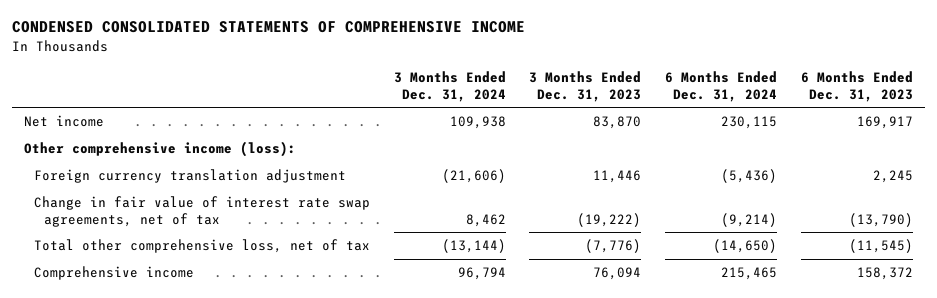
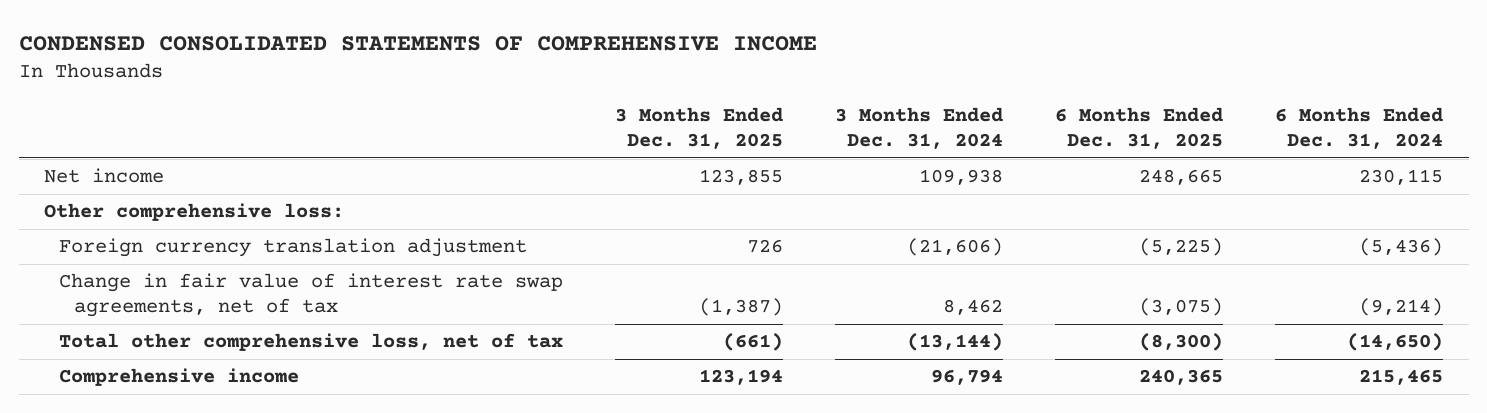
- | 3 Months Ended Dec. 31, 2024 | 3 Months Ended Dec. 31, 2023 | 6 Months Ended Dec. 31, 2024 | 6 Months Ended Dec. 31, 2023
+ | 3 Months Ended Dec. 31, 2025 | 3 Months Ended Dec. 31, 2024 | 6 Months Ended Dec. 31, 2025 | 6 Months Ended Dec. 31, 2024
- Other comprehensive income (loss):
+ Other comprehensive loss:

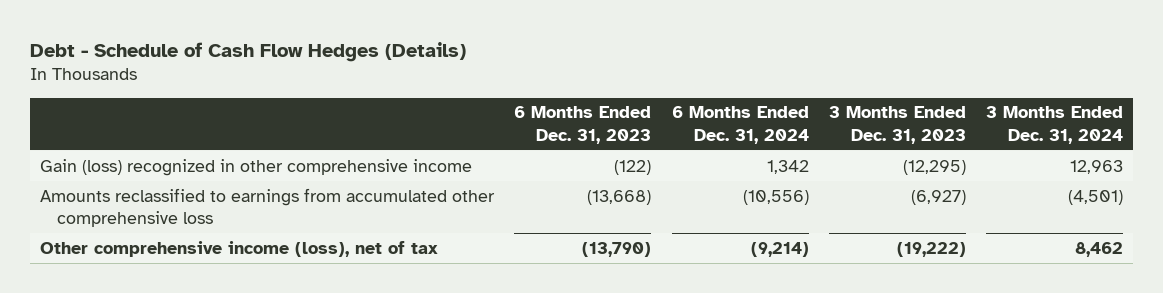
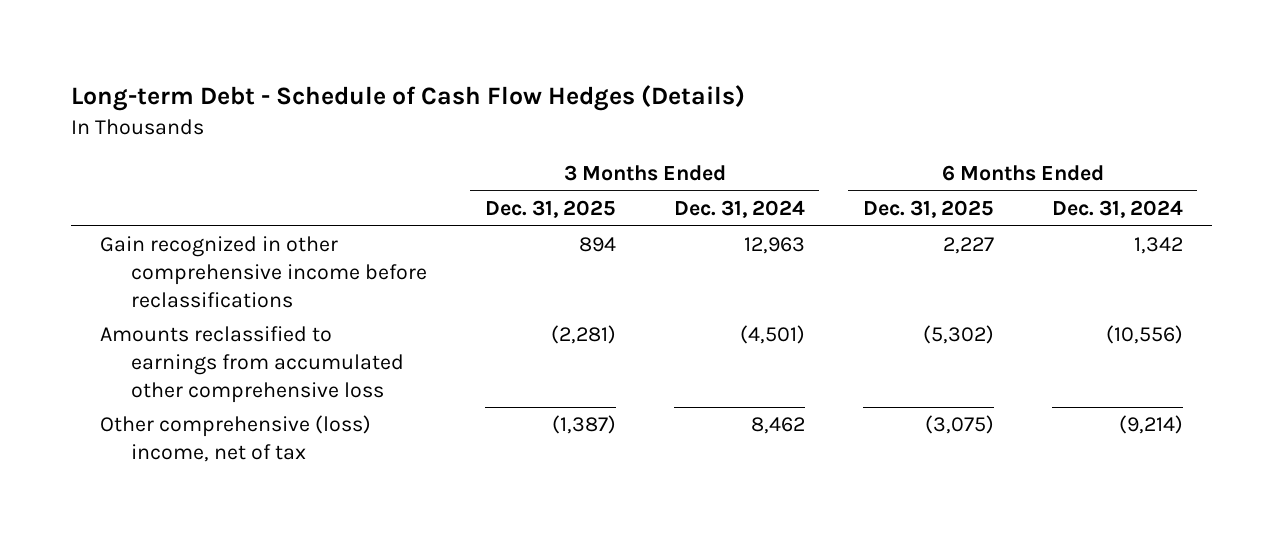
- Debt - Schedule of Cash Flow Hedges (Details)
+ Long-term Debt - Schedule of Cash Flow Hedges (Details)
- | 6 Months Ended Dec. 31, 2023 | 6 Months Ended Dec. 31, 2024 | 3 Months Ended Dec. 31, 2023 | 3 Months Ended Dec. 31, 2024
+ | 3 Months Ended Dec. 31, 2025 | 3 Months Ended Dec. 31, 2024 | 6 Months Ended Dec. 31, 2025 | 6 Months Ended Dec. 31, 2024
- Gain (loss) recognized in other comprehensive income | (122) | 1,342 | (12,295) | 12,963
+ Gain recognized in other comprehensive income before reclassifications | 894 | 12,963 | 2,227 | 1,342
- Other comprehensive income (loss), net of tax | (13,790) | (9,214) | (19,222) | 8,462
+ Other comprehensive (loss) income, net of tax | (1,387) | 8,462 | (3,075) | (9,214)

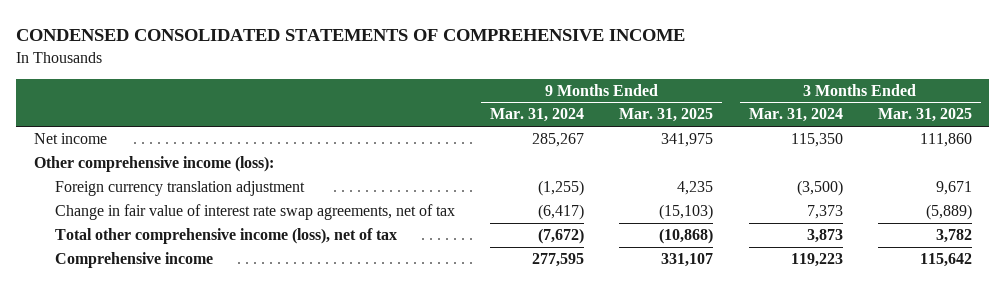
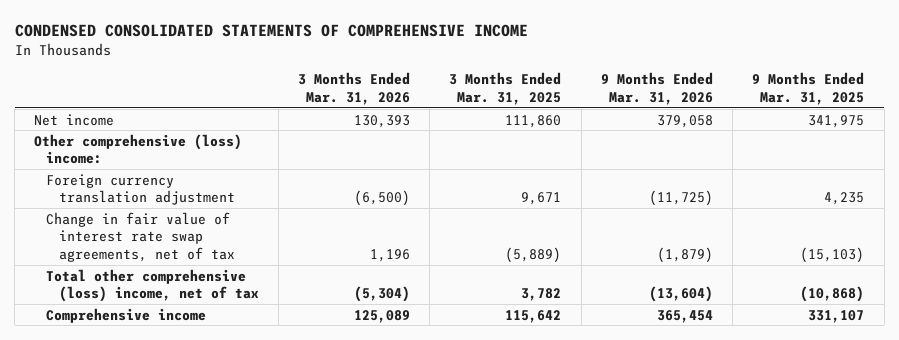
- | 9 Months Ended Mar. 31, 2024 | 9 Months Ended Mar. 31, 2025 | 3 Months Ended Mar. 31, 2024 | 3 Months Ended Mar. 31, 2025
+ | 3 Months Ended Mar. 31, 2026 | 3 Months Ended Mar. 31, 2025 | 9 Months Ended Mar. 31, 2026 | 9 Months Ended Mar. 31, 2025
- Other comprehensive income (loss):
+ Other comprehensive (loss) income:
- Total other comprehensive income (loss), net of tax | (7,672) | (10,868) | 3,873 | 3,782
+ Total other comprehensive (loss) income, net of tax | (5,304) | 3,782 | (13,604) | (10,868)

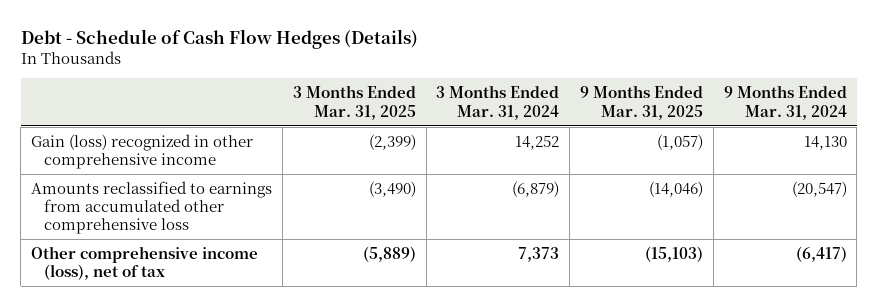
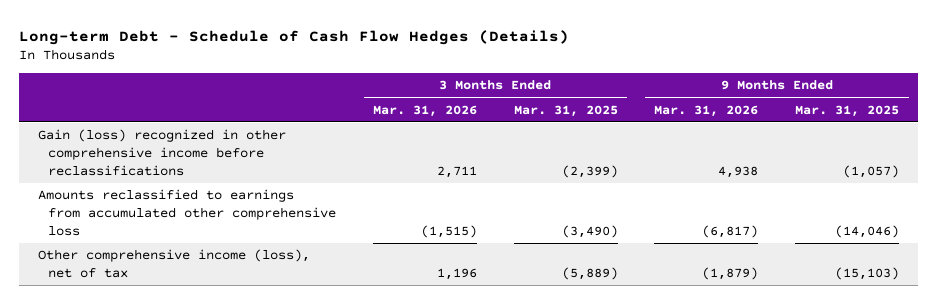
- Debt - Schedule of Cash Flow Hedges (Details)
+ Long-term Debt - Schedule of Cash Flow Hedges (Details)
- | 3 Months Ended Mar. 31, 2025 | 3 Months Ended Mar. 31, 2024 | 9 Months Ended Mar. 31, 2025 | 9 Months Ended Mar. 31, 2024
+ | 3 Months Ended Mar. 31, 2026 | 3 Months Ended Mar. 31, 2025 | 9 Months Ended Mar. 31, 2026 | 9 Months Ended Mar. 31, 2025
- Gain (loss) recognized in other comprehensive income | (2,399) | 14,252 | (1,057) | 14,130
+ Gain (loss) recognized in other comprehensive income before reclassifications | 2,711 | (2,399) | 4,938 | (1,057)

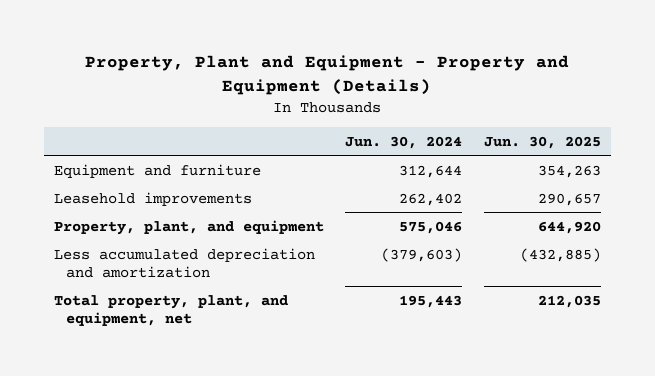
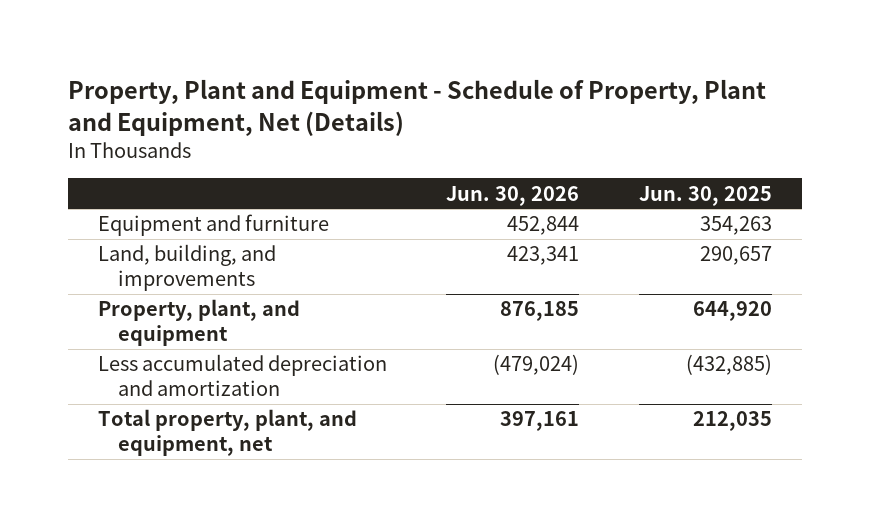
- Property, Plant and Equipment - Property and Equipment (Details)
+ Property, Plant and Equipment - Schedule of Property, Plant and Equipment, Net (Details)
- | Jun. 30, 2024 | Jun. 30, 2025
+ | Jun. 30, 2026 | Jun. 30, 2025
- Leasehold improvements | 262,402 | 290,657
+ Land, building, and improvements | 423,341 | 290,657

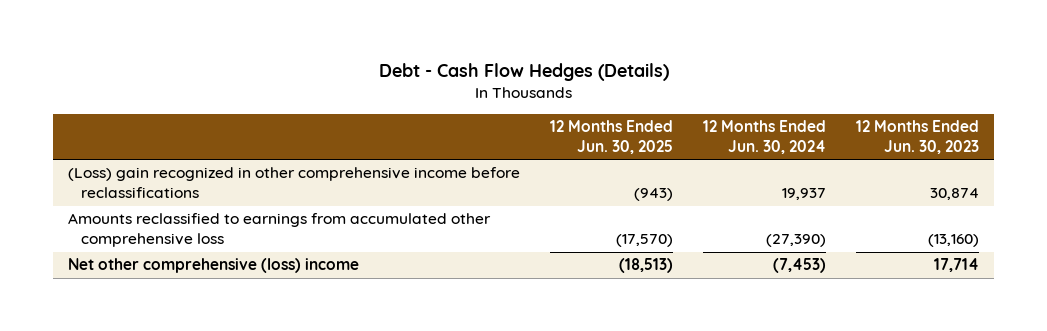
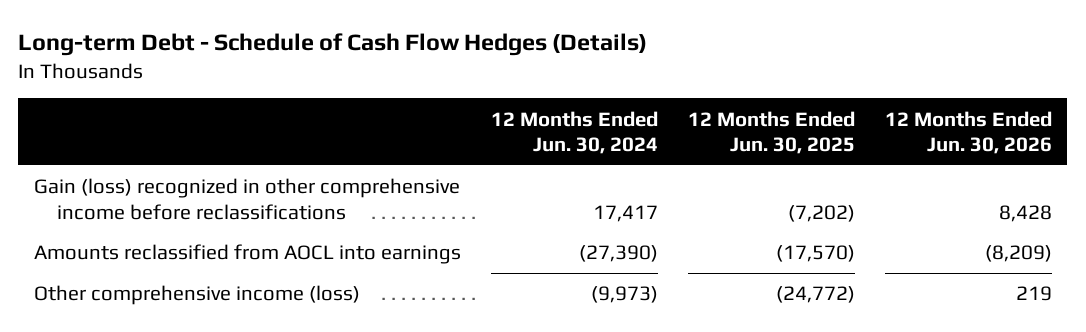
- Debt - Cash Flow Hedges (Details)
+ Long-term Debt - Schedule of Cash Flow Hedges (Details)
- | 12 Months Ended Jun. 30, 2025 | 12 Months Ended Jun. 30, 2024 | 12 Months Ended Jun. 30, 2023
+ | 12 Months Ended Jun. 30, 2024 | 12 Months Ended Jun. 30, 2025 | 12 Months Ended Jun. 30, 2026
- (Loss) gain recognized in other comprehensive income before reclassifications | (943) | 19,937 | 30,874
- Amounts reclassified to earnings from accumulated other comprehensive loss | (17,570) | (27,390) | (13,160)
- Net other comprehensive (loss) income | (18,513) | (7,453) | 17,714
+ Gain (loss) recognized in other comprehensive income before reclassifications | 17,417 | (7,202) | 8,428
+ Amounts reclassified from AOCL into earnings | (27,390) | (17,570) | (8,209)
+ Other comprehensive income (loss) | (9,973) | (24,772) | 219

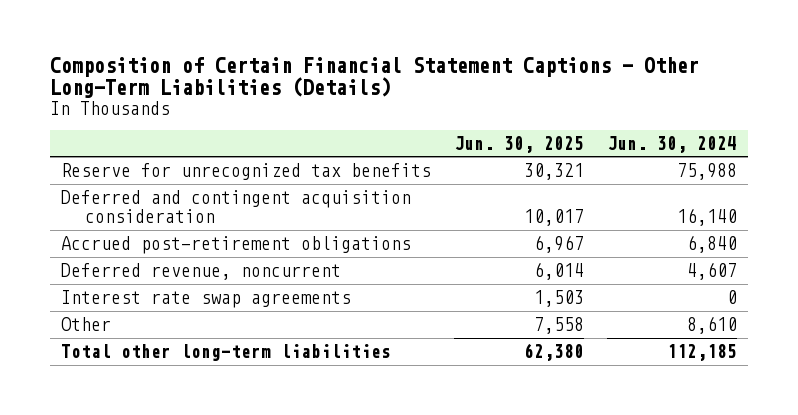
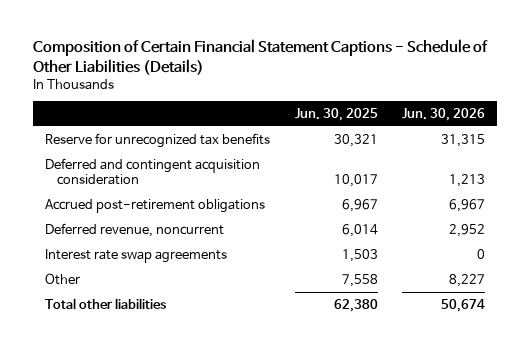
- Composition of Certain Financial Statement Captions - Other Long-Term Liabilities (Details)
+ Composition of Certain Financial Statement Captions - Schedule of Other Liabilities (Details)
- | Jun. 30, 2025 | Jun. 30, 2024
+ | Jun. 30, 2025 | Jun. 30, 2026
- Total other long-term liabilities | 62,380 | 112,185
+ Total other liabilities | 62,380 | 50,674

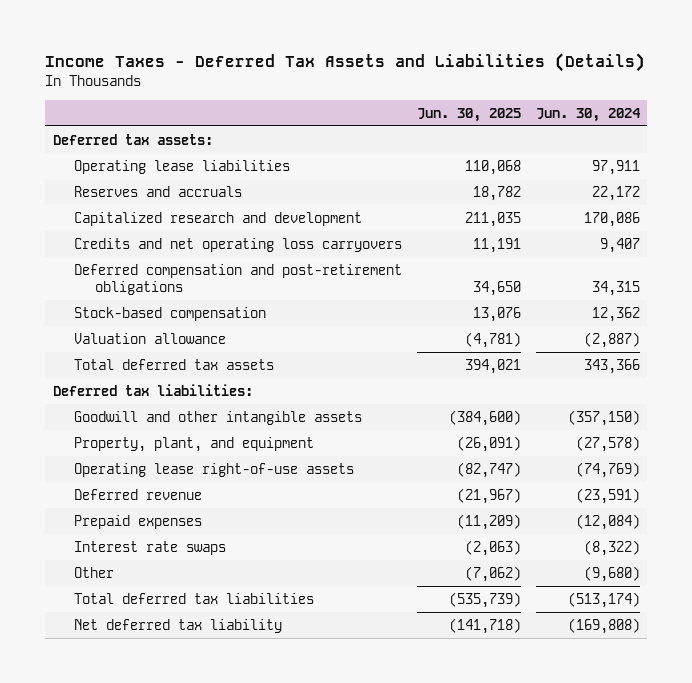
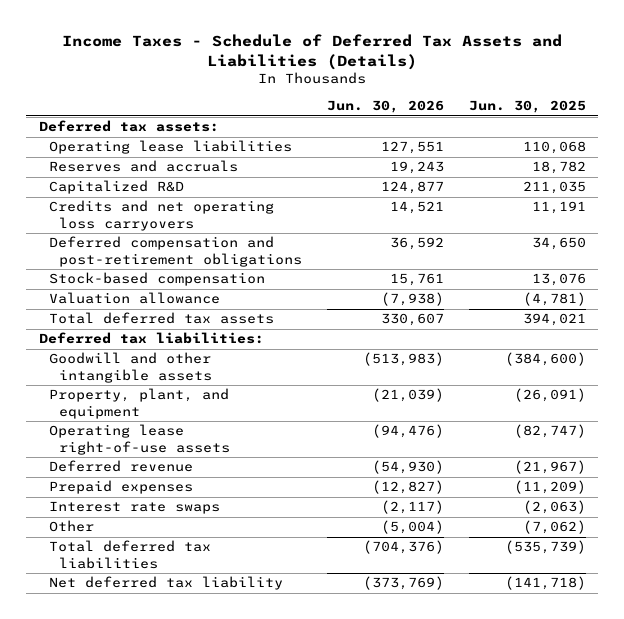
- Income Taxes - Deferred Tax Assets and Liabilities (Details)
+ Income Taxes - Schedule of Deferred Tax Assets and Liabilities (Details)
- | Jun. 30, 2025 | Jun. 30, 2024
+ | Jun. 30, 2026 | Jun. 30, 2025
- Capitalized research and development | 211,035 | 170,086
+ Capitalized R&D | 124,877 | 211,035

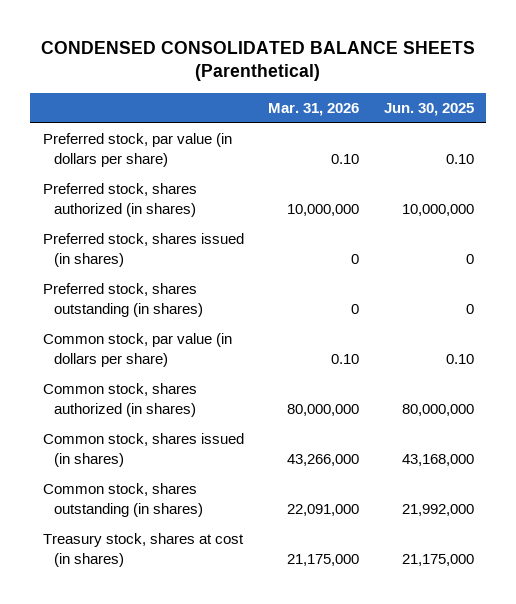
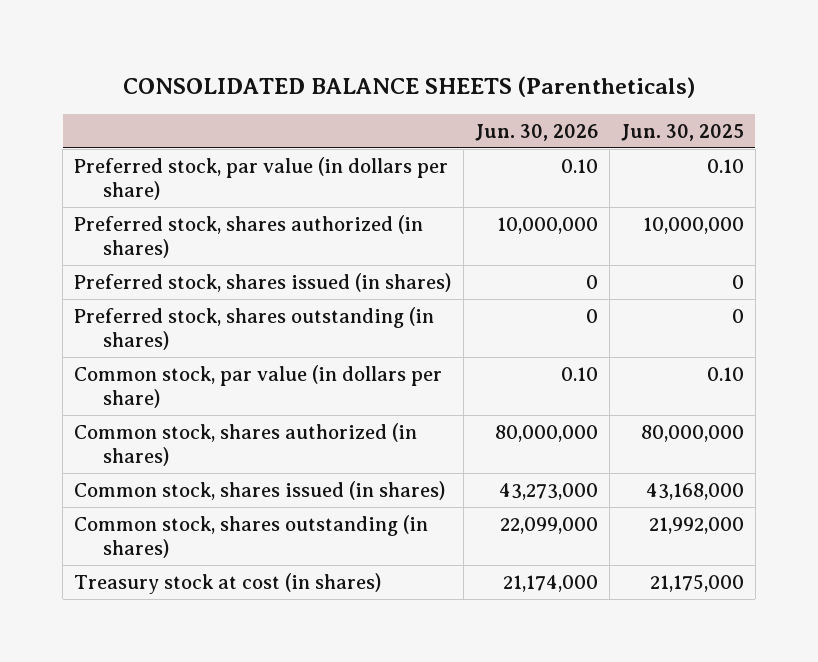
- CONDENSED CONSOLIDATED BALANCE SHEETS (Parenthetical)
+ CONSOLIDATED BALANCE SHEETS (Parentheticals)
- | Mar. 31, 2026 | Jun. 30, 2025
+ | Jun. 30, 2026 | Jun. 30, 2025
- Treasury stock, shares at cost (in shares) | 21,175,000 | 21,175,000
+ Treasury stock at cost (in shares) | 21,174,000 | 21,175,000

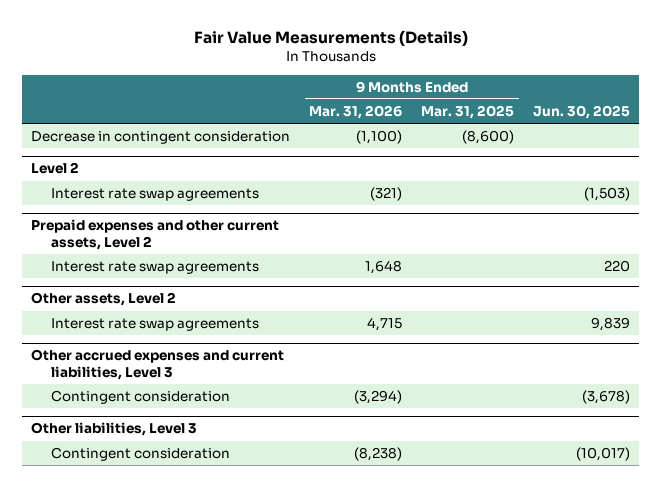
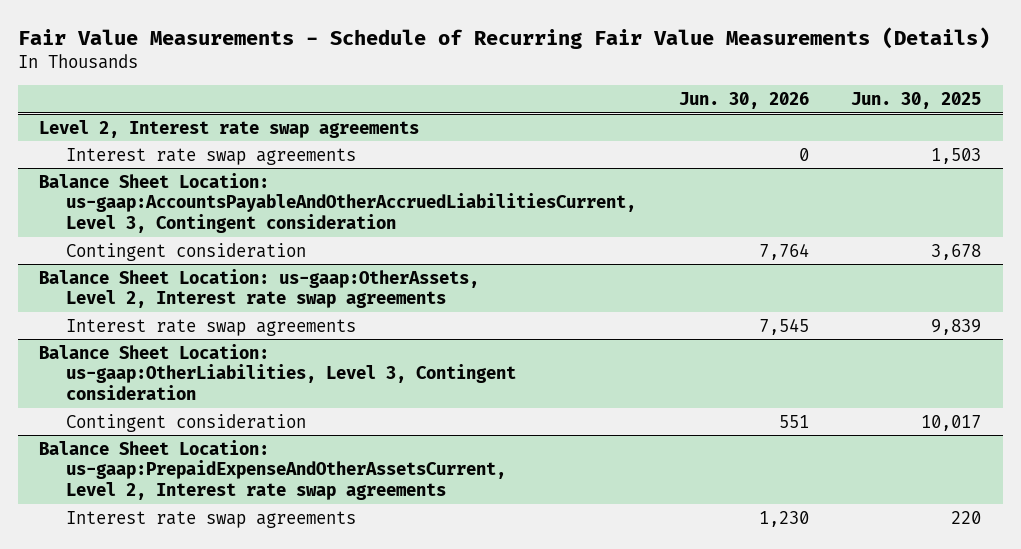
- Fair Value Measurements (Details)
+ Fair Value Measurements - Schedule of Recurring Fair Value Measurements (Details)
- | 9 Months Ended Mar. 31, 2026 | 9 Months Ended Mar. 31, 2025 | Jun. 30, 2025
+ | Jun. 30, 2026 | Jun. 30, 2025
- Decrease in contingent consideration | (1,100) | (8,600) |
- Level 2
- Interest rate swap agreements | (321) | | (1,503)
- Prepaid expenses and other current assets, Level 2
- Interest rate swap agreements | 1,648 | | 220
- Other assets, Level 2
+ Level 2, Interest rate swap agreements
+ Interest rate swap agreements | 0 | 1,503
+ Balance Sheet Location: us-gaap:AccountsPayableAndOtherAccruedLiabilitiesCurrent, Level 3, Contingent consideration
+ Contingent consideration | 7,764 | 3,678
+ Balance Sheet Location: us-gaap:OtherAssets, Level 2, Interest rate swap agreements
- Other accrued expenses and current liabilities, Level 3
- Contingent consideration | (3,294) | | (3,678)
- Other liabilities, Level 3
- Contingent consideration | (8,238) | | (10,017)
+ Balance Sheet Location: us-gaap:OtherLiabilities, Level 3, Contingent consideration
+ Contingent consideration | 551 | 10,017
+ Balance Sheet Location: us-gaap:PrepaidExpenseAndOtherAssetsCurrent, Level 2, Interest rate swap agreements
+ Interest rate swap agreements | 1,230 | 220

